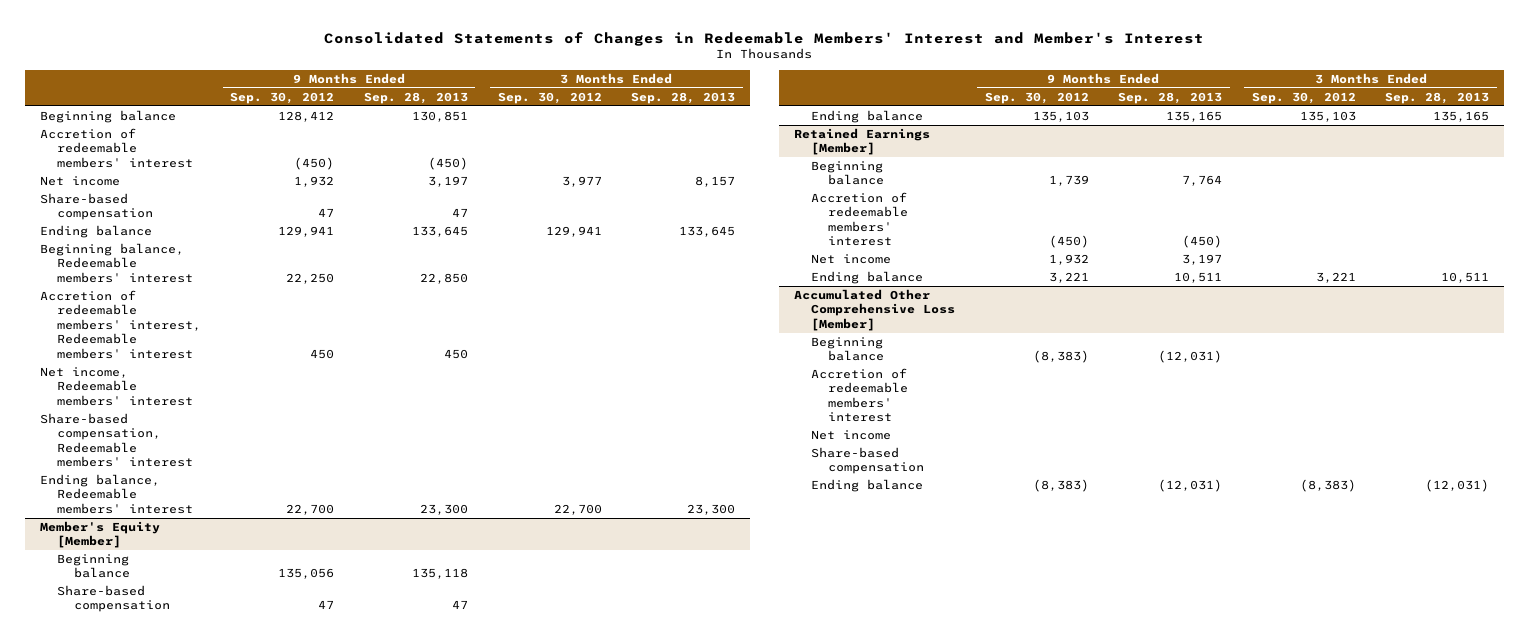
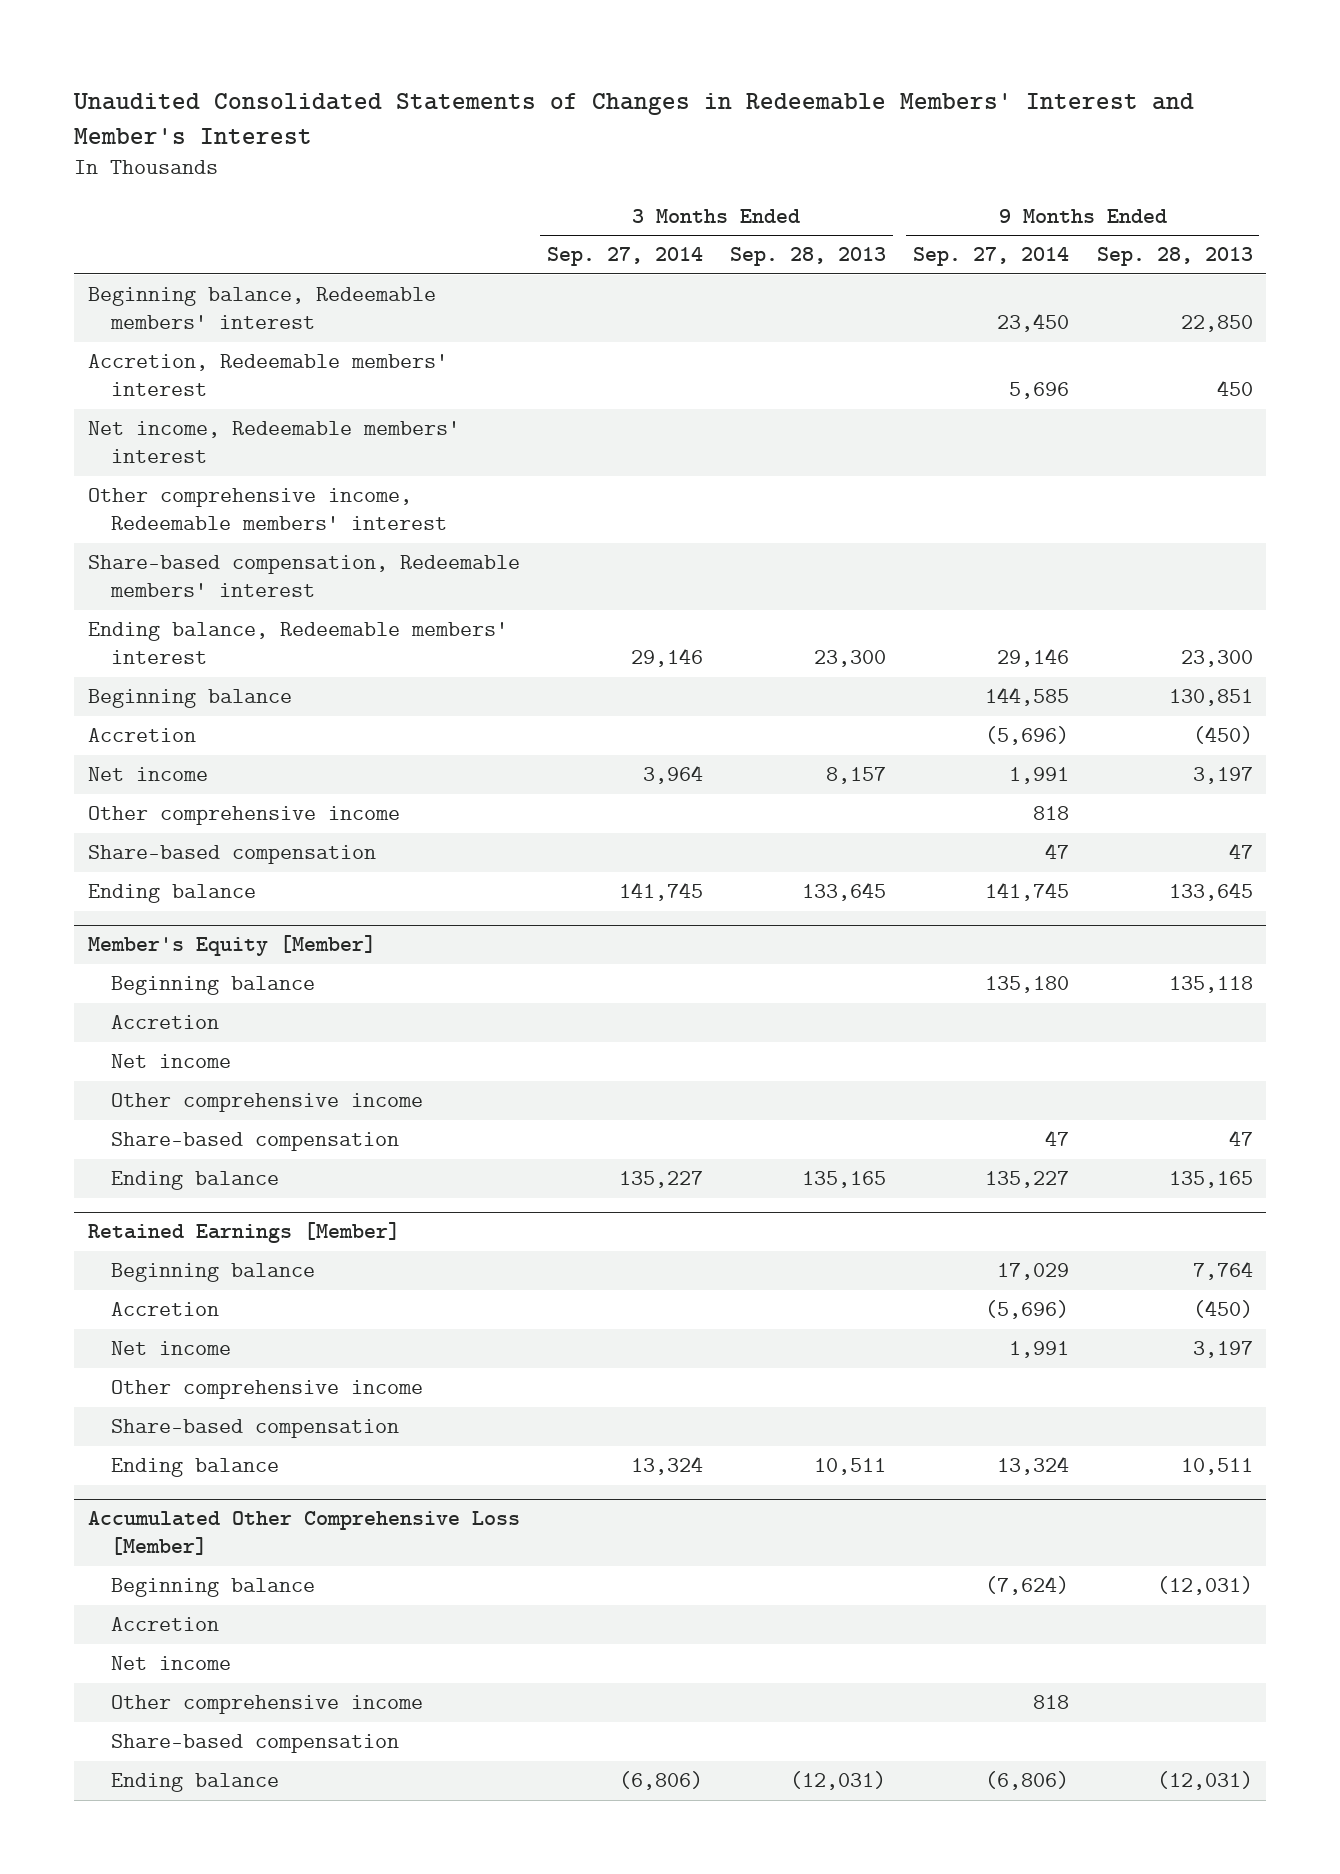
- Consolidated Statements of Changes in Redeemable Members' Interest and Member's Interest
+ Unaudited Consolidated Statements of Changes in Redeemable Members' Interest and Member's Interest
- | 9 Months Ended Sep. 30, 2012 | 9 Months Ended Sep. 28, 2013 | 3 Months Ended Sep. 30, 2012 | 3 Months Ended Sep. 28, 2013
+ | 3 Months Ended Sep. 27, 2014 | 3 Months Ended Sep. 28, 2013 | 9 Months Ended Sep. 27, 2014 | 9 Months Ended Sep. 28, 2013
- Accretion of redeemable members' interest | (450) | (450) | |
- Accretion of redeemable members' interest, Redeemable members' interest | 450 | 450 | |
+ Accretion, Redeemable members' interest | | | 5,696 | 450
+ Other comprehensive income, Redeemable members' interest
moved down: Beginning balance | | | 144,585 | 130,851
+ Accretion | | | (5,696) | (450)
moved down: Net income | 3,964 | 8,157 | 1,991 | 3,197
+ Other comprehensive income | | | 818 |
moved down: Share-based compensation | | | 47 | 47
moved down: Ending balance | 141,745 | 133,645 | 141,745 | 133,645
@ Member's Equity [Member]
+ Accretion
+ Net income
+ Other comprehensive income
@ Retained Earnings [Member]
- Accretion of redeemable members' interest | (450) | (450) | |
+ Accretion | | | (5,696) | (450)
+ Other comprehensive income
+ Share-based compensation
@ Accumulated Other Comprehensive Loss [Member]
- Accretion of redeemable members' interest
+ Accretion
+ Other comprehensive income | | | 818 |

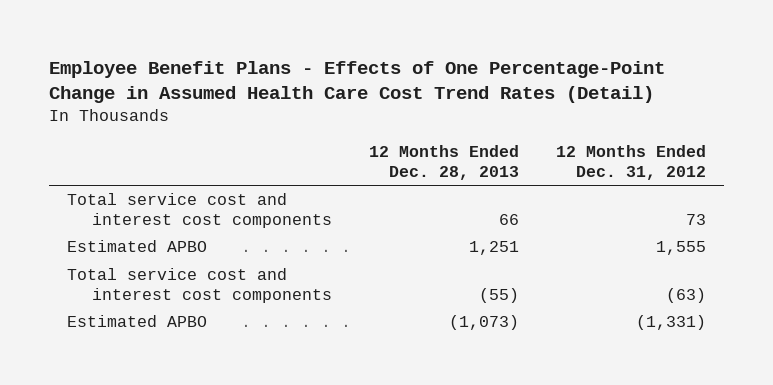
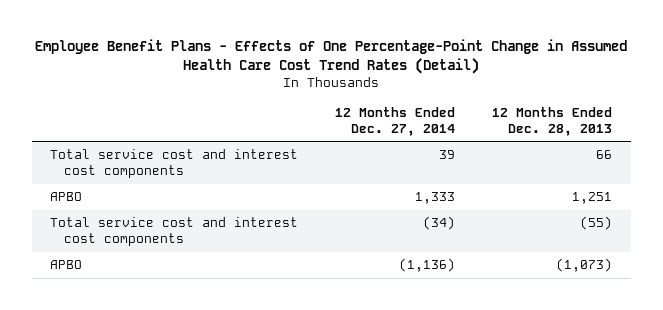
- | 12 Months Ended Dec. 28, 2013 | 12 Months Ended Dec. 31, 2012
+ | 12 Months Ended Dec. 27, 2014 | 12 Months Ended Dec. 28, 2013
- Estimated APBO | 1,251 | 1,555
+ APBO | 1,333 | 1,251
- Estimated APBO | (1,073) | (1,331)
+ APBO | (1,136) | (1,073)

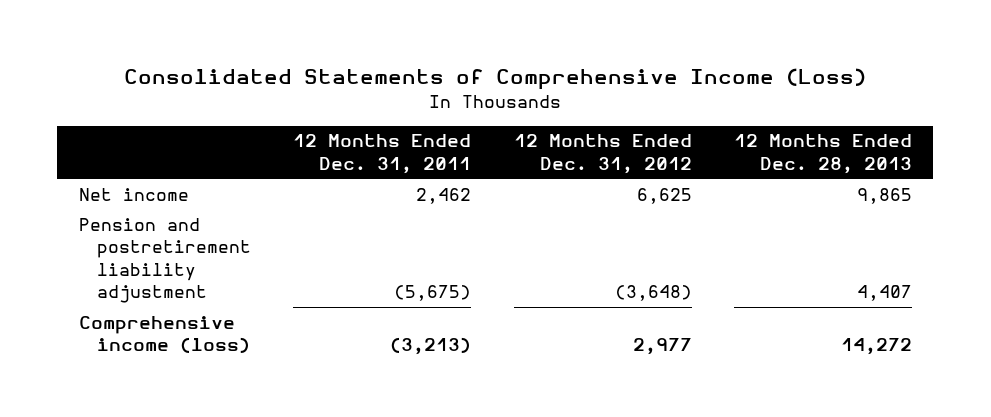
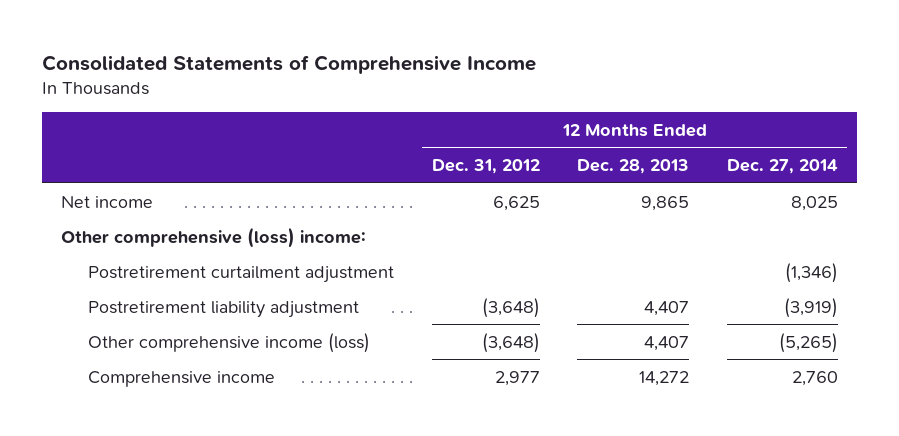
- Consolidated Statements of Comprehensive Income (Loss)
+ Consolidated Statements of Comprehensive Income
- | 12 Months Ended Dec. 31, 2011 | 12 Months Ended Dec. 31, 2012 | 12 Months Ended Dec. 28, 2013
+ | 12 Months Ended Dec. 31, 2012 | 12 Months Ended Dec. 28, 2013 | 12 Months Ended Dec. 27, 2014
- Pension and postretirement liability adjustment | (5,675) | (3,648) | 4,407
- Comprehensive income (loss) | (3,213) | 2,977 | 14,272
+ Other comprehensive (loss) income:
+ Postretirement curtailment adjustment | | | (1,346)
+ Postretirement liability adjustment | (3,648) | 4,407 | (3,919)
+ Other comprehensive income (loss) | (3,648) | 4,407 | (5,265)
+ Comprehensive income | 2,977 | 14,272 | 2,760

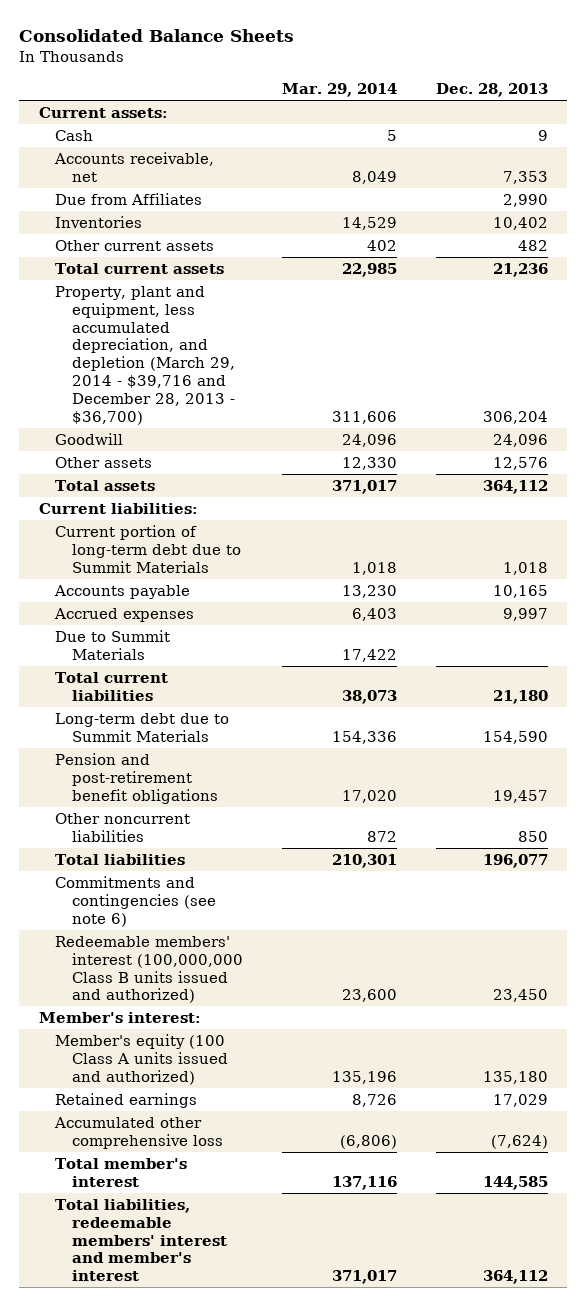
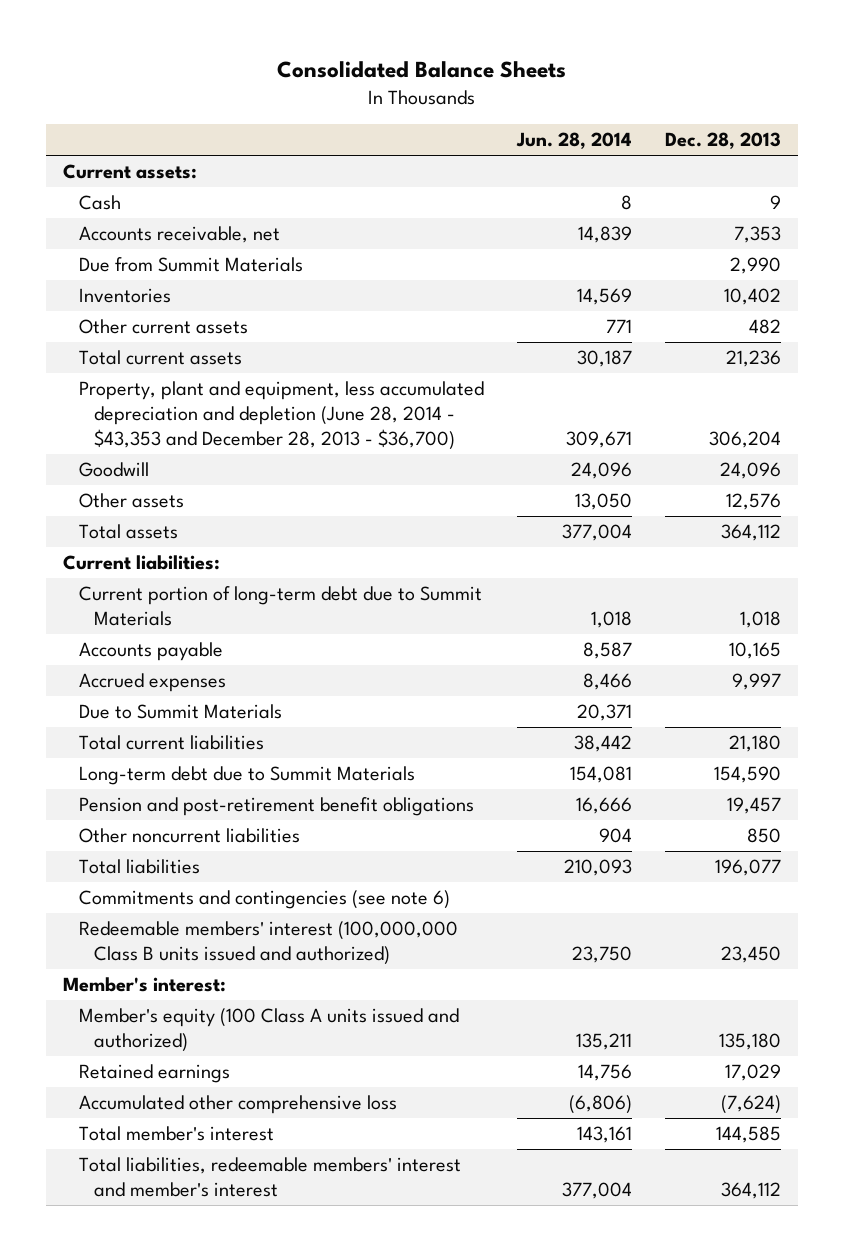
- | Mar. 29, 2014 | Dec. 28, 2013
+ | Jun. 28, 2014 | Dec. 28, 2013
- Due from Affiliates | | 2,990
+ Due from Summit Materials | | 2,990
- Property, plant and equipment, less accumulated depreciation, and depletion (March 29, 2014 - $39,716 and December 28, 2013 - $36,700) | 311,606 | 306,204
+ Property, plant and equipment, less accumulated depreciation and depletion (June 28, 2014 - $43,353 and December 28, 2013 - $36,700) | 309,671 | 306,204

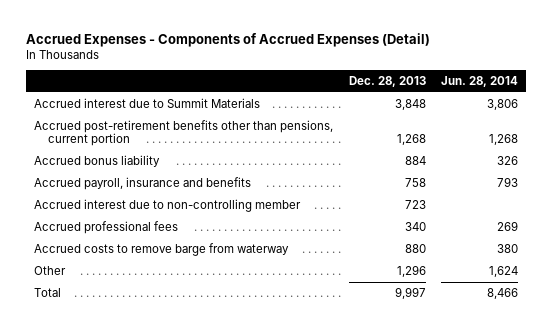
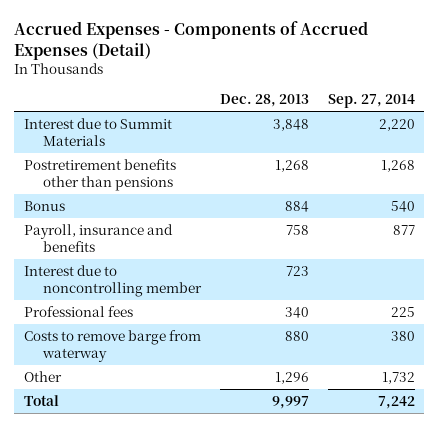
- | Dec. 28, 2013 | Jun. 28, 2014
+ | Dec. 28, 2013 | Sep. 27, 2014
- Accrued interest due to Summit Materials | 3,848 | 3,806
- Accrued post-retirement benefits other than pensions, current portion | 1,268 | 1,268
- Accrued bonus liability | 884 | 326
- Accrued payroll, insurance and benefits | 758 | 793
- Accrued interest due to non-controlling member | 723 |
- Accrued professional fees | 340 | 269
- Accrued costs to remove barge from waterway | 880 | 380
+ Interest due to Summit Materials | 3,848 | 2,220
+ Postretirement benefits other than pensions | 1,268 | 1,268
+ Bonus | 884 | 540
+ Payroll, insurance and benefits | 758 | 877
+ Interest due to noncontrolling member | 723 |
+ Professional fees | 340 | 225
+ Costs to remove barge from waterway | 880 | 380

